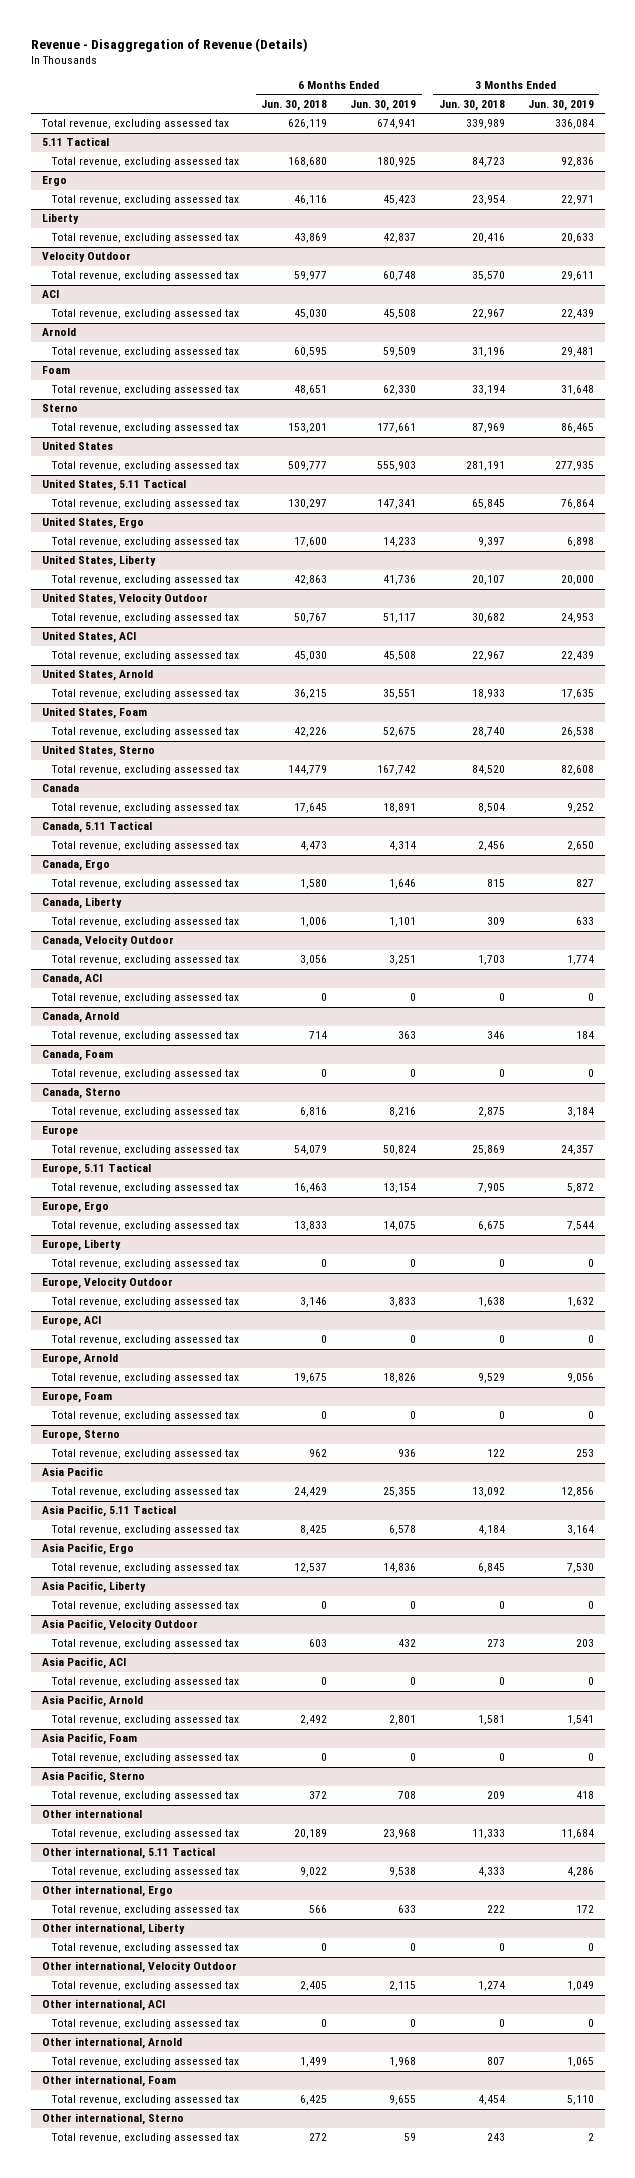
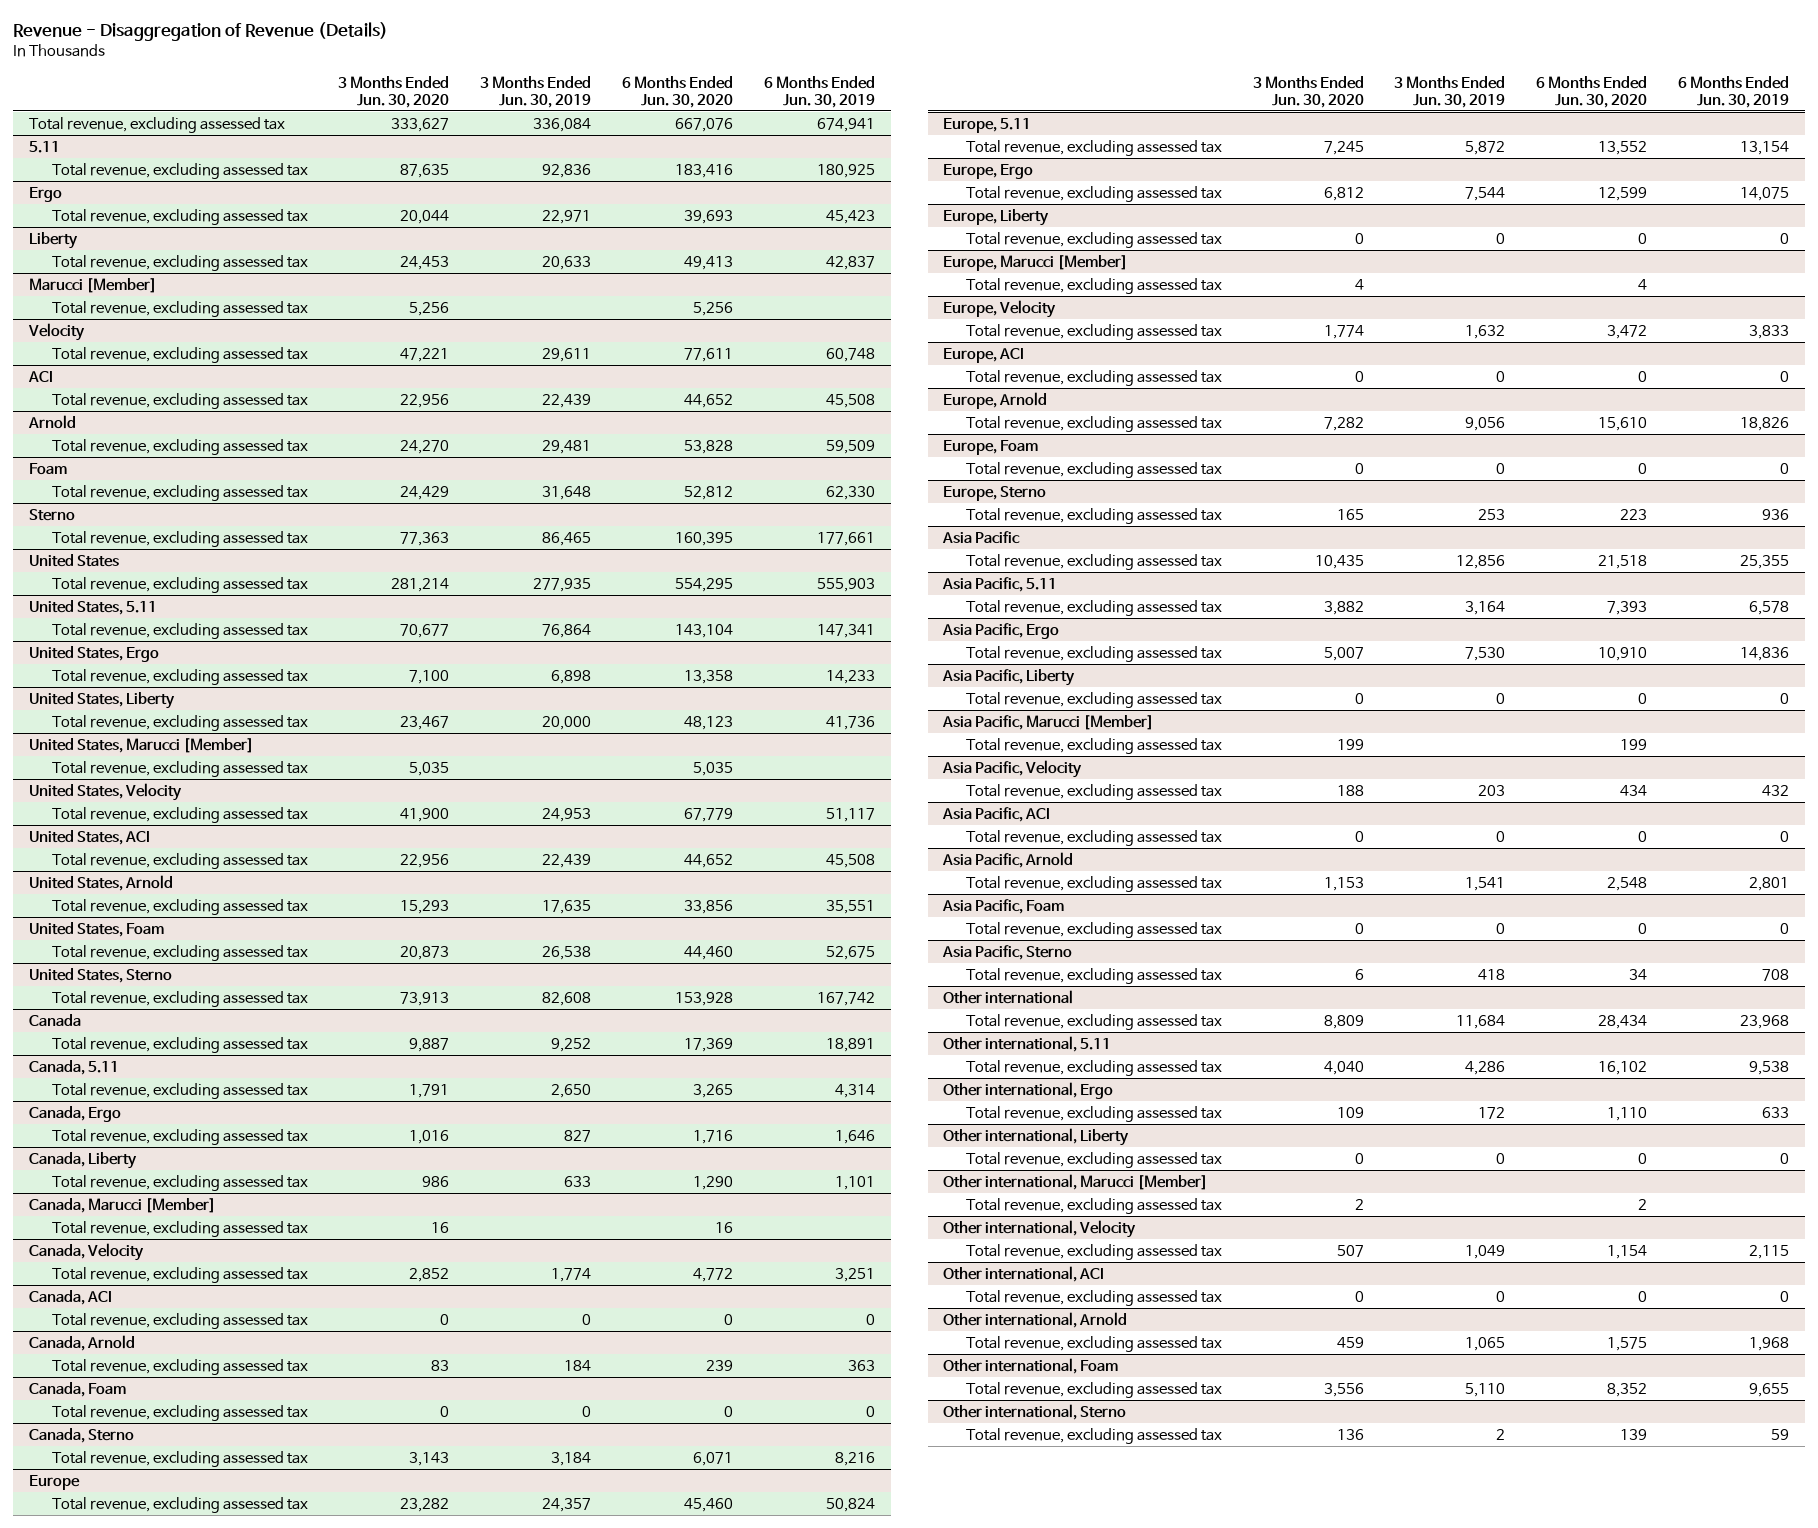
- | 6 Months Ended Jun. 30, 2018 | 6 Months Ended Jun. 30, 2019 | 3 Months Ended Jun. 30, 2018 | 3 Months Ended Jun. 30, 2019
+ | 3 Months Ended Jun. 30, 2020 | 3 Months Ended Jun. 30, 2019 | 6 Months Ended Jun. 30, 2020 | 6 Months Ended Jun. 30, 2019
- 5.11 Tactical
+ 5.11
- Velocity Outdoor
+ Marucci [Member]
+ Total revenue, excluding assessed tax | 5,256 | | 5,256 |
+ Velocity
- United States, 5.11 Tactical
+ United States, 5.11
- United States, Velocity Outdoor
+ United States, Marucci [Member]
+ Total revenue, excluding assessed tax | 5,035 | | 5,035 |
+ United States, Velocity
- Canada, 5.11 Tactical
+ Canada, 5.11
- Canada, Velocity Outdoor
+ Canada, Marucci [Member]
+ Total revenue, excluding assessed tax | 16 | | 16 |
+ Canada, Velocity
- Europe, 5.11 Tactical
+ Europe, 5.11
- Europe, Velocity Outdoor
+ Europe, Marucci [Member]
+ Total revenue, excluding assessed tax | 4 | | 4 |
+ Europe, Velocity
- Asia Pacific, 5.11 Tactical
+ Asia Pacific, 5.11
- Asia Pacific, Velocity Outdoor
+ Asia Pacific, Marucci [Member]
+ Total revenue, excluding assessed tax | 199 | | 199 |
+ Asia Pacific, Velocity
- Other international, 5.11 Tactical
+ Other international, 5.11
- Other international, Velocity Outdoor
+ Other international, Marucci [Member]
+ Total revenue, excluding assessed tax | 2 | | 2 |
+ Other international, Velocity

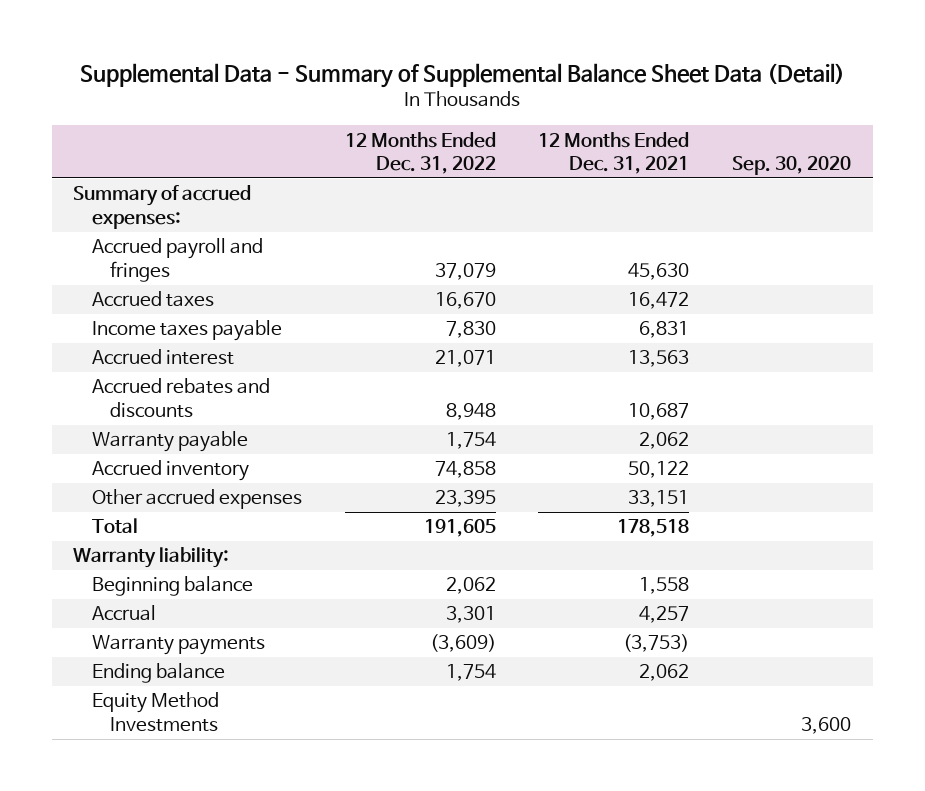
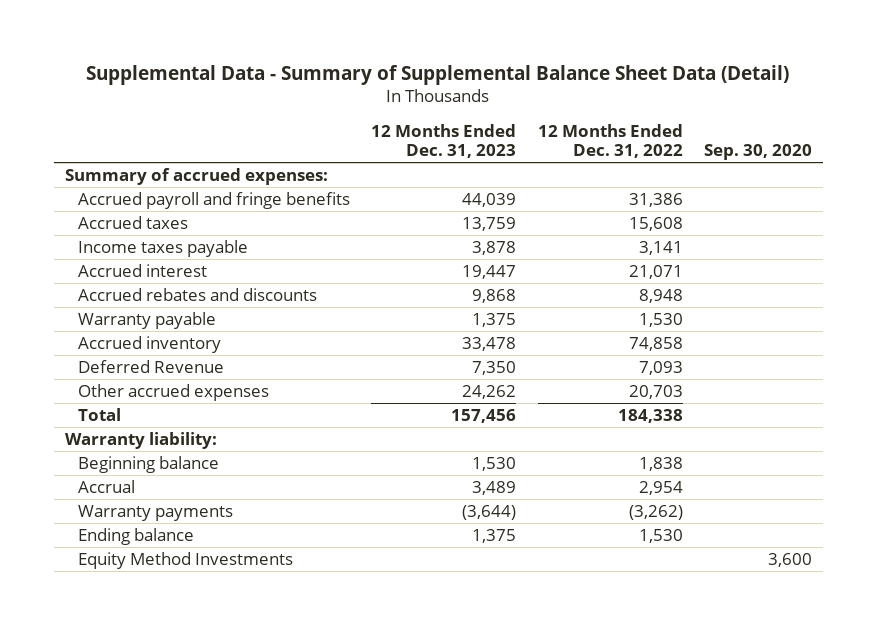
- | 12 Months Ended Dec. 31, 2022 | 12 Months Ended Dec. 31, 2021 | Sep. 30, 2020
+ | 12 Months Ended Dec. 31, 2023 | 12 Months Ended Dec. 31, 2022 | Sep. 30, 2020
- Accrued payroll and fringes | 37,079 | 45,630 |
- Accrued taxes | 16,670 | 16,472 |
- Income taxes payable | 7,830 | 6,831 |
+ Accrued payroll and fringe benefits | 44,039 | 31,386 |
+ Accrued taxes | 13,759 | 15,608 |
+ Income taxes payable | 3,878 | 3,141 |
- Warranty payable | 1,754 | 2,062 |
+ Warranty payable | 1,375 | 1,530 |
- Other accrued expenses | 23,395 | 33,151 |
- Total | 191,605 | 178,518 |
+ Deferred Revenue | 7,350 | 7,093 |
+ Other accrued expenses | 24,262 | 20,703 |
+ Total | 157,456 | 184,338 |
- Beginning balance | 2,062 | 1,558 |
- Accrual | 3,301 | 4,257 |
- Warranty payments | (3,609) | (3,753) |
- Ending balance | 1,754 | 2,062 |
+ Beginning balance | 1,530 | 1,838 |
+ Accrual | 3,489 | 2,954 |
+ Warranty payments | (3,644) | (3,262) |
+ Ending balance | 1,375 | 1,530 |

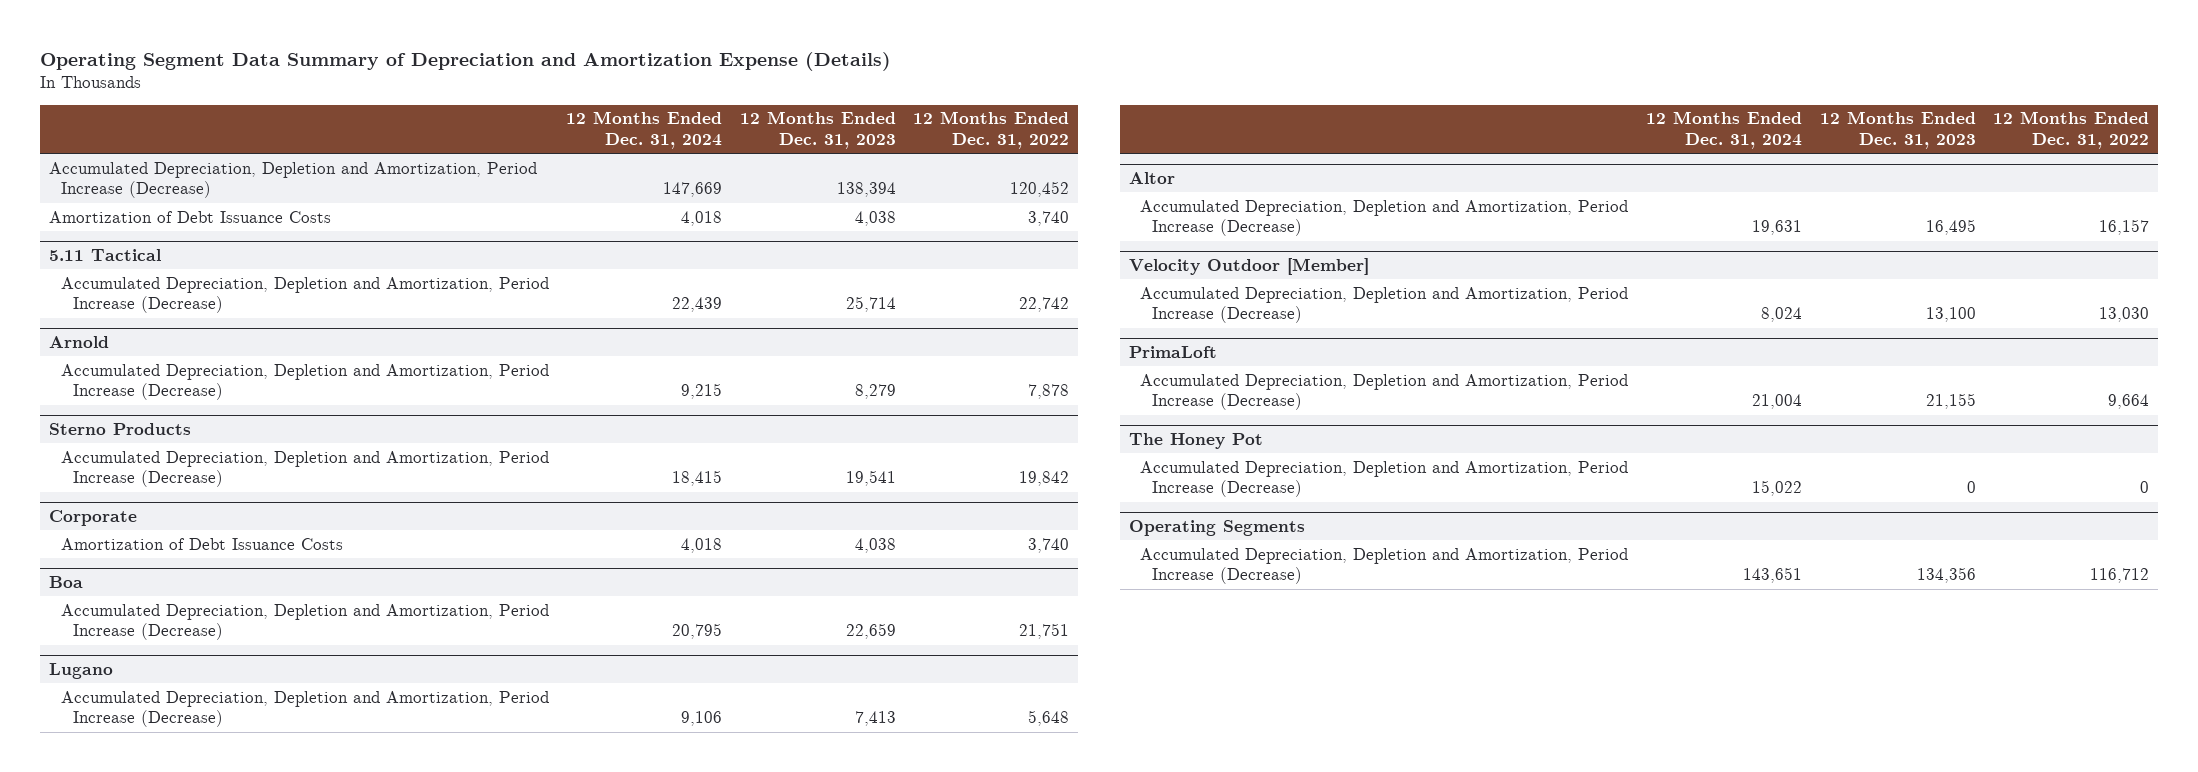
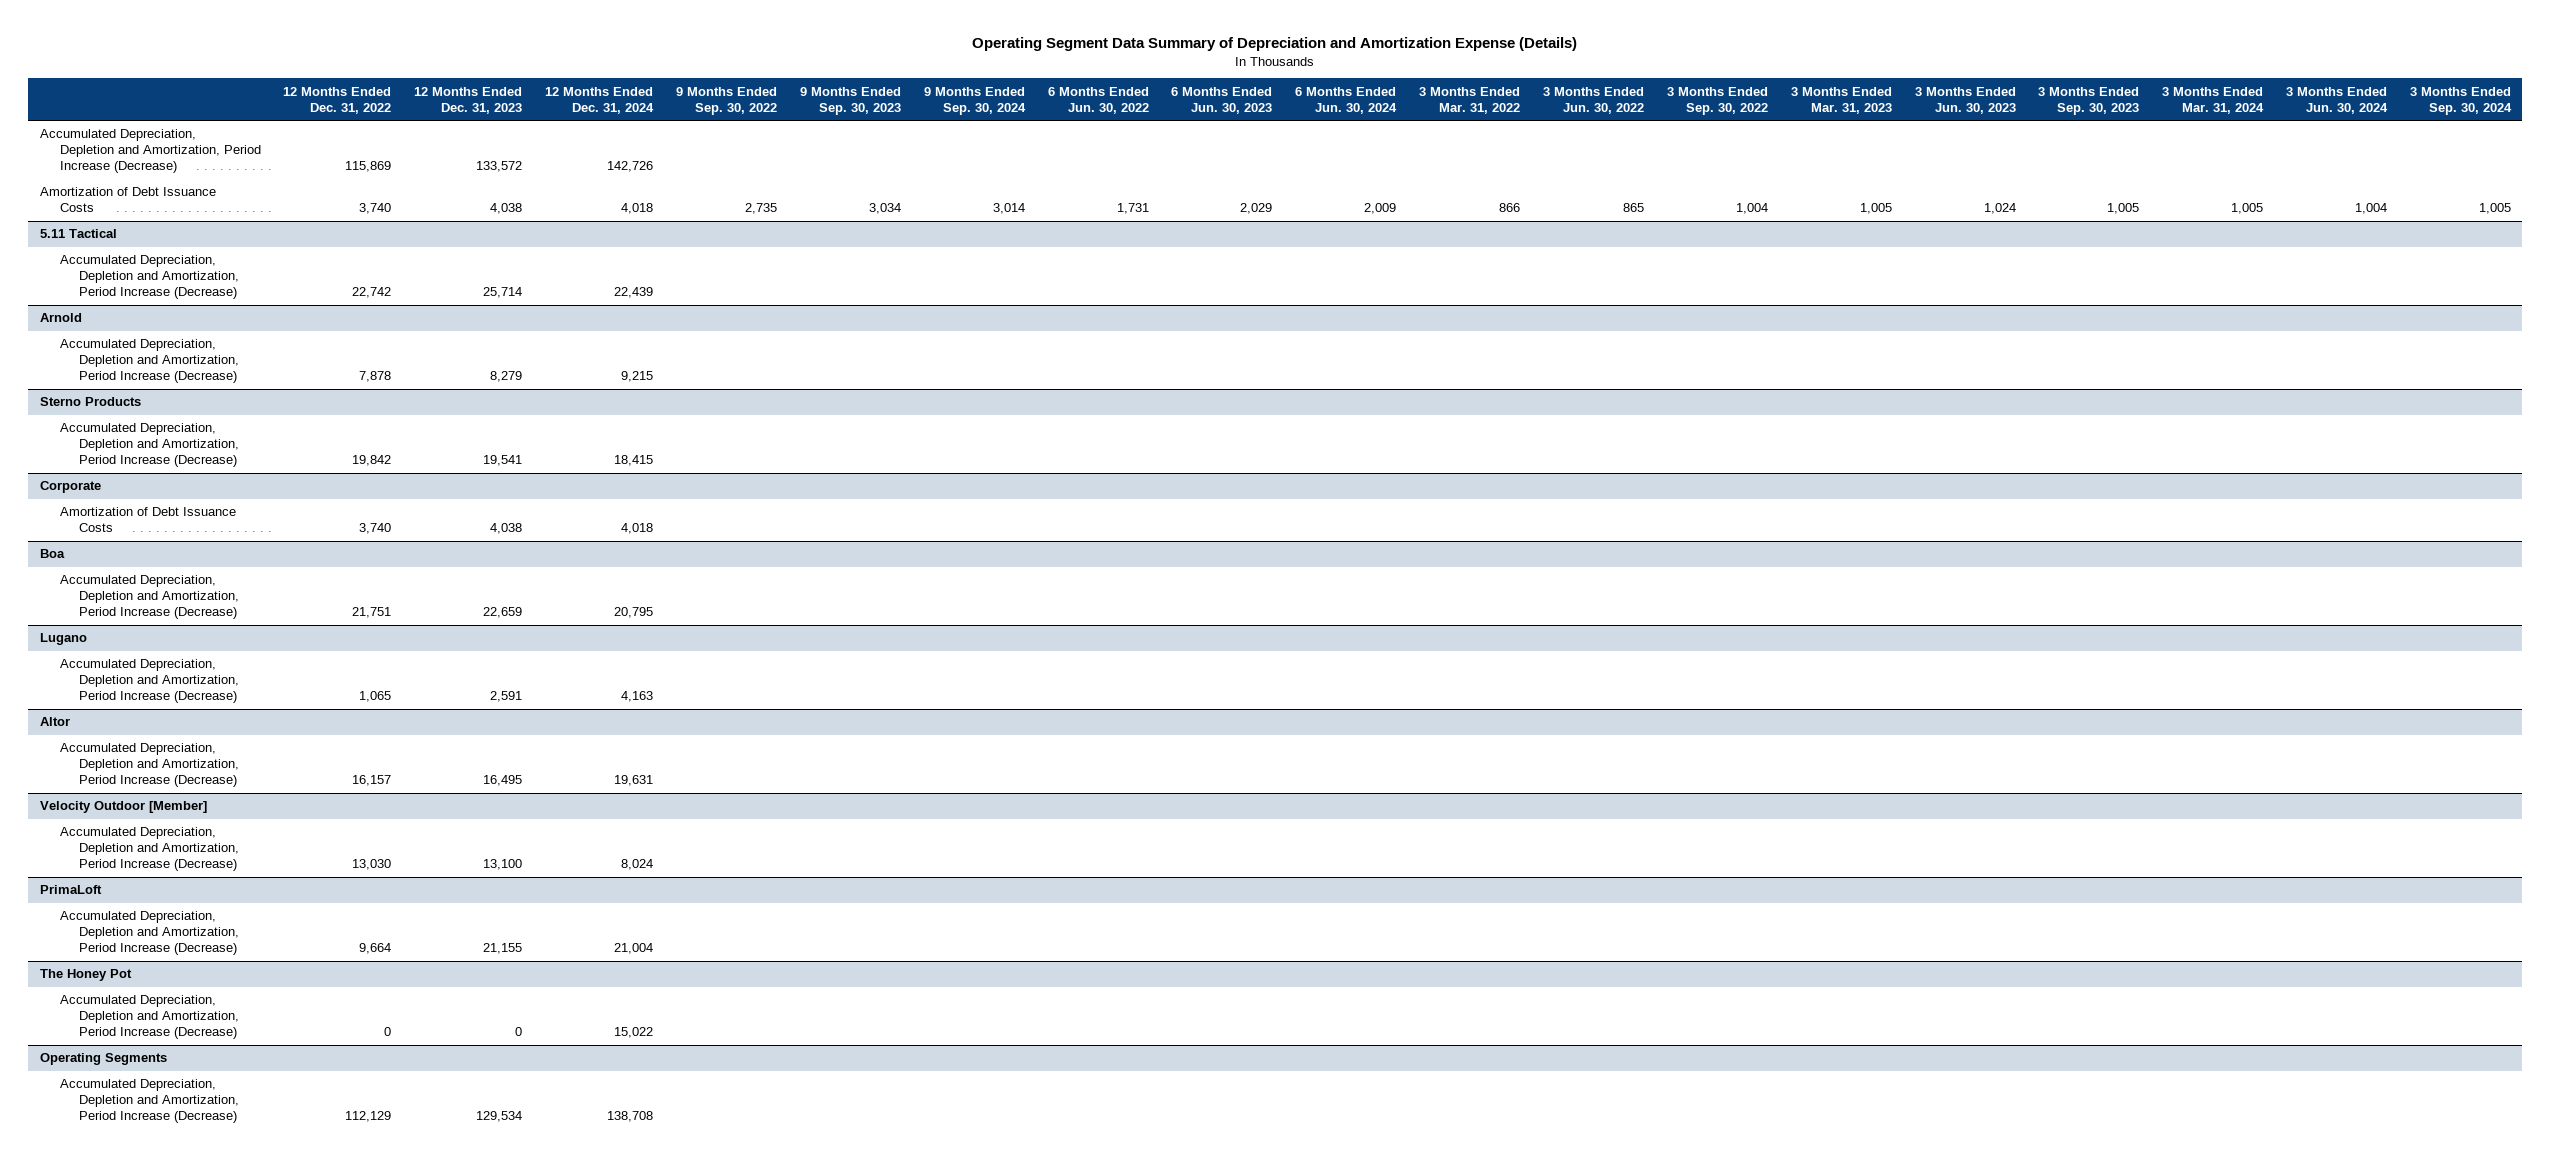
- | 12 Months Ended Dec. 31, 2024 | 12 Months Ended Dec. 31, 2023 | 12 Months Ended Dec. 31, 2022
+ | 12 Months Ended Dec. 31, 2022 | 12 Months Ended Dec. 31, 2023 | 12 Months Ended Dec. 31, 2024 | 9 Months Ended Sep. 30, 2022 | 9 Months Ended Sep. 30, 2023 | 9 Months Ended Sep. 30, 2024 | 6 Months Ended Jun. 30, 2022 | 6 Months Ended Jun. 30, 2023 | 6 Months Ended Jun. 30, 2024 | 3 Months Ended Mar. 31, 2022 | 3 Months Ended Jun. 30, 2022 | 3 Months Ended Sep. 30, 2022 | 3 Months Ended Mar. 31, 2023 | 3 Months Ended Jun. 30, 2023 | 3 Months Ended Sep. 30, 2023 | 3 Months Ended Mar. 31, 2024 | 3 Months Ended Jun. 30, 2024 | 3 Months Ended Sep. 30, 2024
- Accumulated Depreciation, Depletion and Amortization, Period Increase (Decrease) | 147,669 | 138,394 | 120,452
+ Accumulated Depreciation, Depletion and Amortization, Period Increase (Decrease) | 115,869 | 133,572 | 142,726 | | | | | | | | | | | | | | |
@ Lugano
- Accumulated Depreciation, Depletion and Amortization, Period Increase (Decrease) | 9,106 | 7,413 | 5,648
+ Accumulated Depreciation, Depletion and Amortization, Period Increase (Decrease) | 1,065 | 2,591 | 4,163 | | | | | | | | | | | | | | |
@ Operating Segments
- Accumulated Depreciation, Depletion and Amortization, Period Increase (Decrease) | 143,651 | 134,356 | 116,712
+ Accumulated Depreciation, Depletion and Amortization, Period Increase (Decrease) | 112,129 | 129,534 | 138,708 | | | | | | | | | | | | | | |

